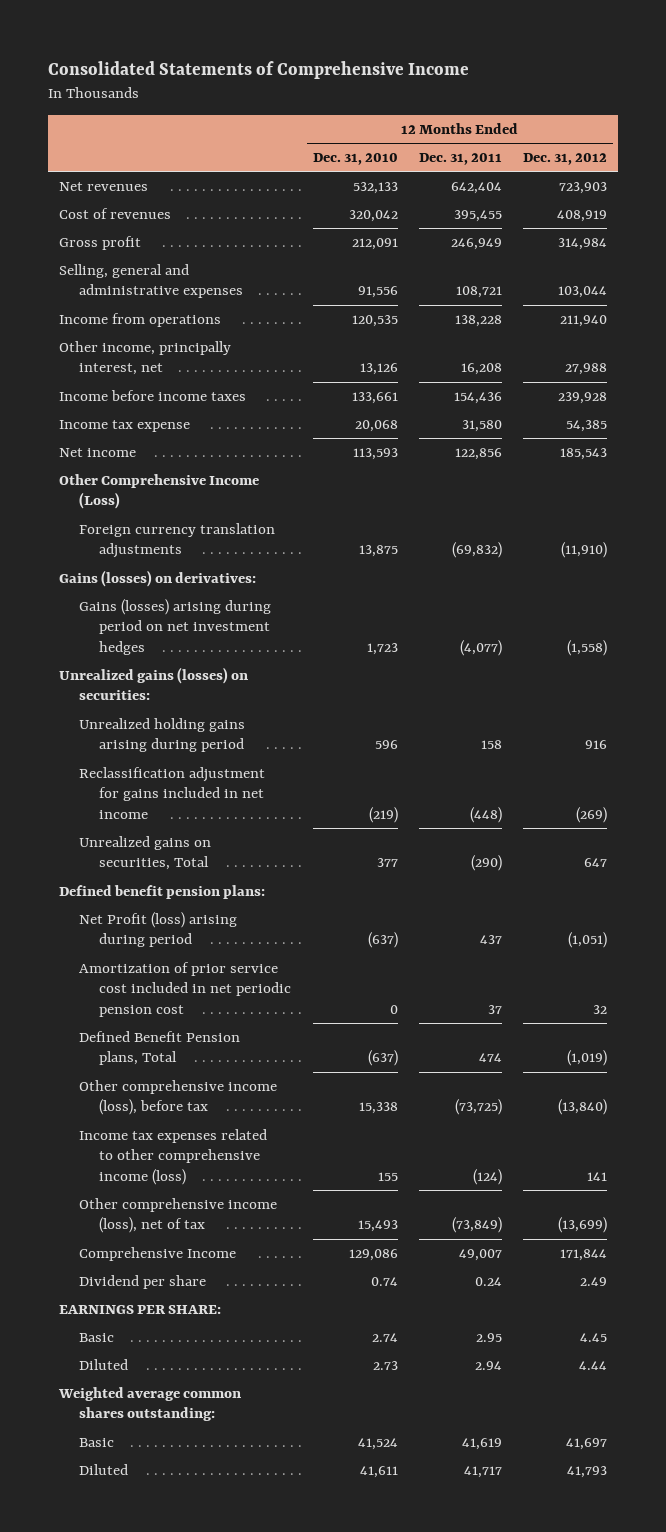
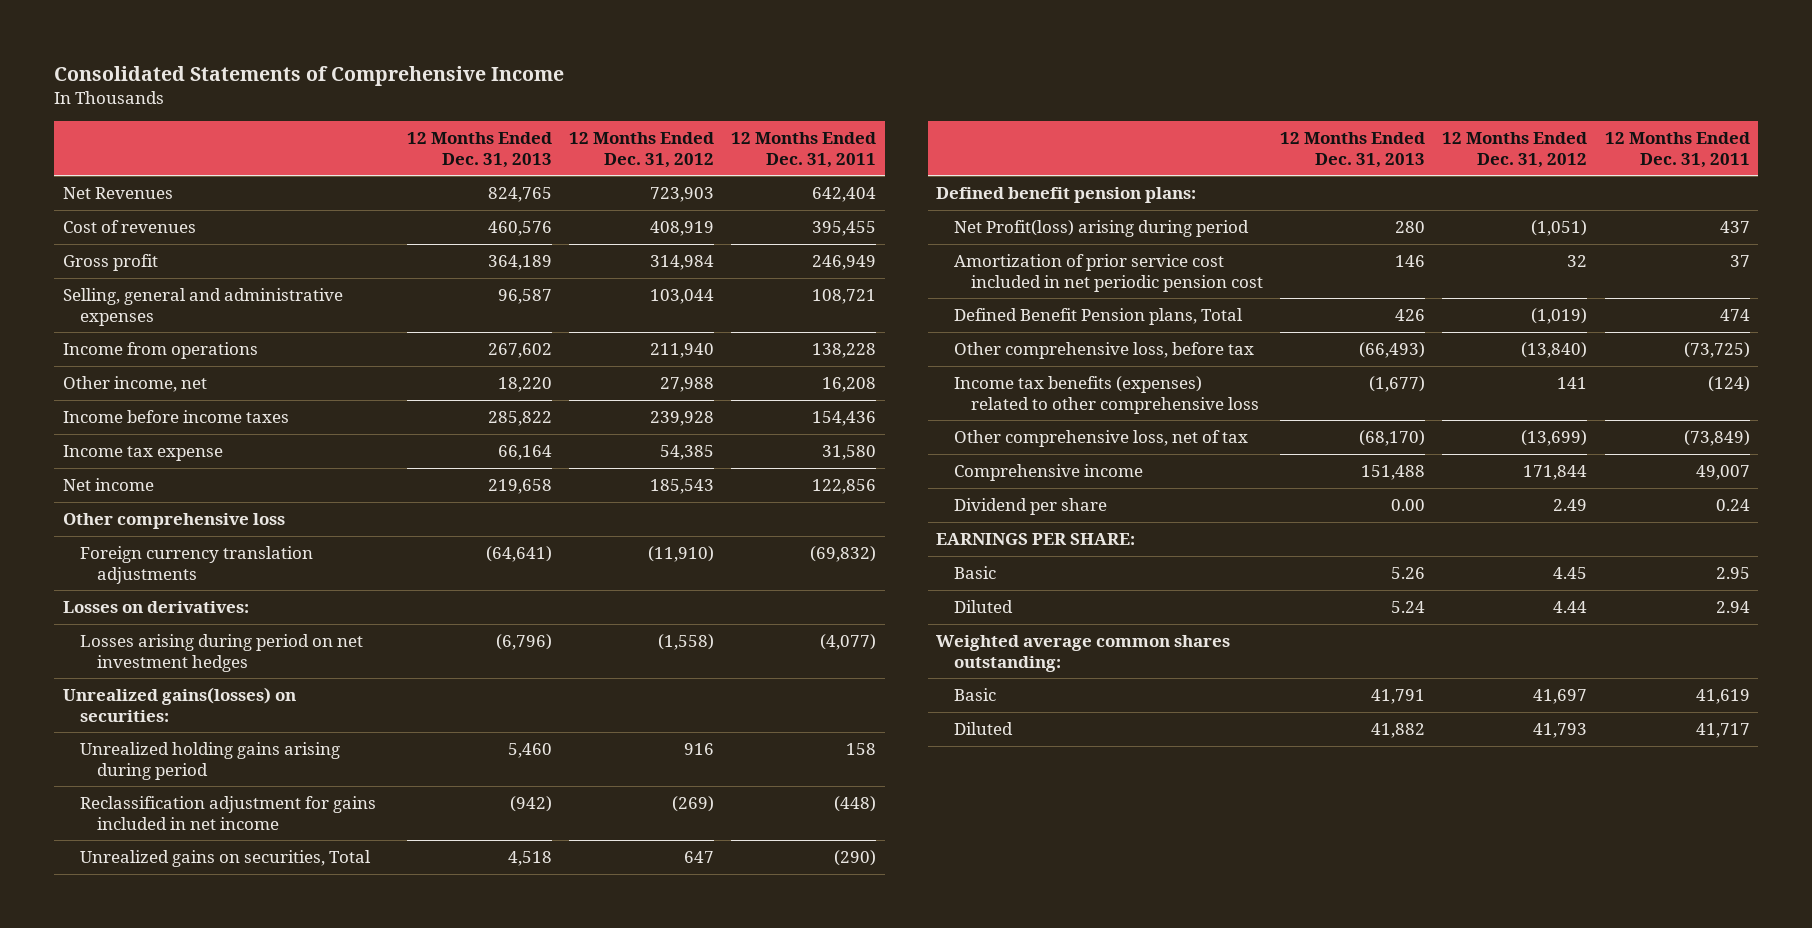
- | 12 Months Ended Dec. 31, 2010 | 12 Months Ended Dec. 31, 2011 | 12 Months Ended Dec. 31, 2012
+ | 12 Months Ended Dec. 31, 2013 | 12 Months Ended Dec. 31, 2012 | 12 Months Ended Dec. 31, 2011
- Net revenues | 532,133 | 642,404 | 723,903
+ Net Revenues | 824,765 | 723,903 | 642,404
- Other income, principally interest, net | 13,126 | 16,208 | 27,988
+ Other income, net | 18,220 | 27,988 | 16,208
- Other Comprehensive Income (Loss)
+ Other comprehensive loss
- Gains (losses) on derivatives:
- Gains (losses) arising during period on net investment hedges | 1,723 | (4,077) | (1,558)
- Unrealized gains (losses) on securities:
+ Losses on derivatives:
+ Losses arising during period on net investment hedges | (6,796) | (1,558) | (4,077)
+ Unrealized gains(losses) on securities:
- Net Profit (loss) arising during period | (637) | 437 | (1,051)
+ Net Profit(loss) arising during period | 280 | (1,051) | 437
- Other comprehensive income (loss), before tax | 15,338 | (73,725) | (13,840)
- Income tax expenses related to other comprehensive income (loss) | 155 | (124) | 141
- Other comprehensive income (loss), net of tax | 15,493 | (73,849) | (13,699)
- Comprehensive Income | 129,086 | 49,007 | 171,844
+ Other comprehensive loss, before tax | (66,493) | (13,840) | (73,725)
+ Income tax benefits (expenses) related to other comprehensive loss | (1,677) | 141 | (124)
+ Other comprehensive loss, net of tax | (68,170) | (13,699) | (73,849)
+ Comprehensive income | 151,488 | 171,844 | 49,007

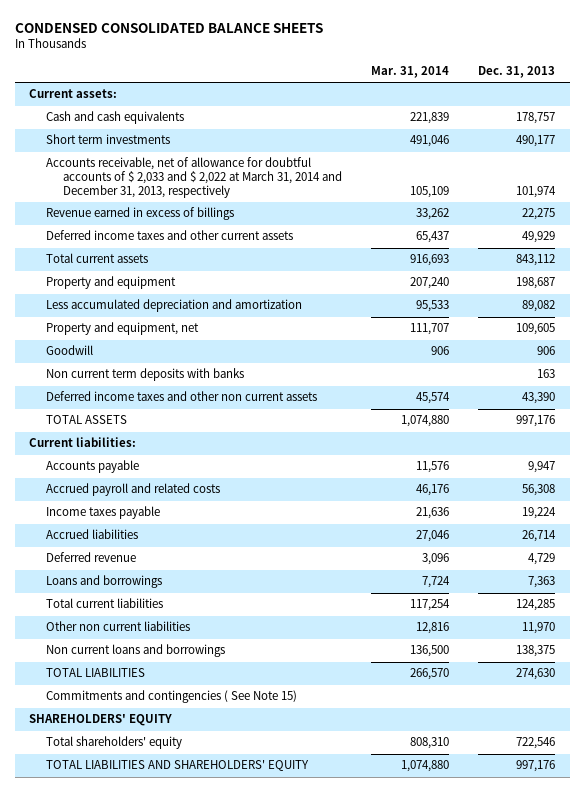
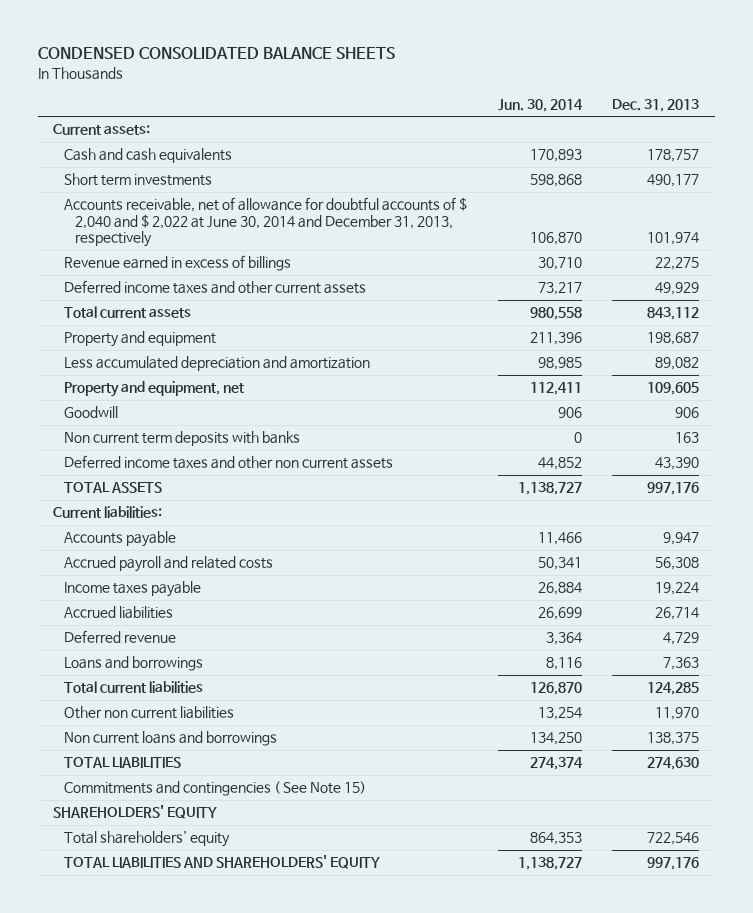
- | Mar. 31, 2014 | Dec. 31, 2013
+ | Jun. 30, 2014 | Dec. 31, 2013
- Accounts receivable, net of allowance for doubtful accounts of $ 2,033 and $ 2,022 at March 31, 2014 and December 31, 2013, respectively | 105,109 | 101,974
+ Accounts receivable, net of allowance for doubtful accounts of $ 2,040 and $ 2,022 at June 30, 2014 and December 31, 2013, respectively | 106,870 | 101,974

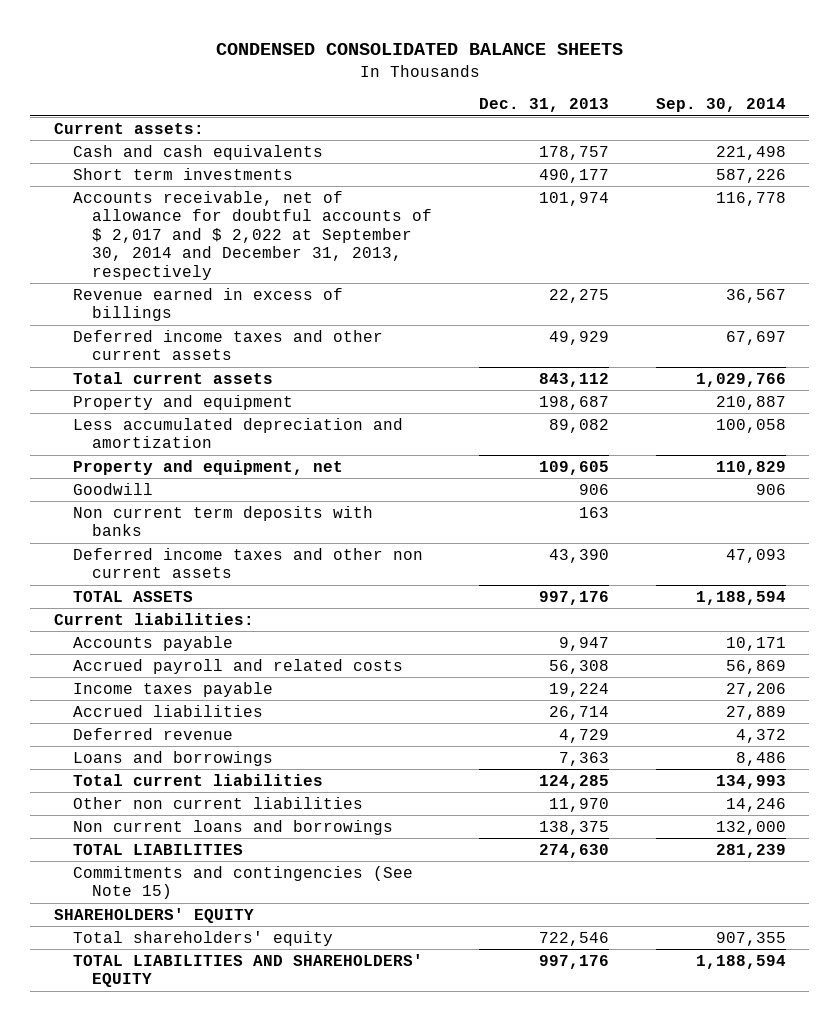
- | Jun. 30, 2014 | Dec. 31, 2013
+ | Dec. 31, 2013 | Sep. 30, 2014
- Accounts receivable, net of allowance for doubtful accounts of $ 2,040 and $ 2,022 at June 30, 2014 and December 31, 2013, respectively | 106,870 | 101,974
+ Accounts receivable, net of allowance for doubtful accounts of $ 2,017 and $ 2,022 at September 30, 2014 and December 31, 2013, respectively | 101,974 | 116,778
- Commitments and contingencies ( See Note 15)
+ Commitments and contingencies (See Note 15)

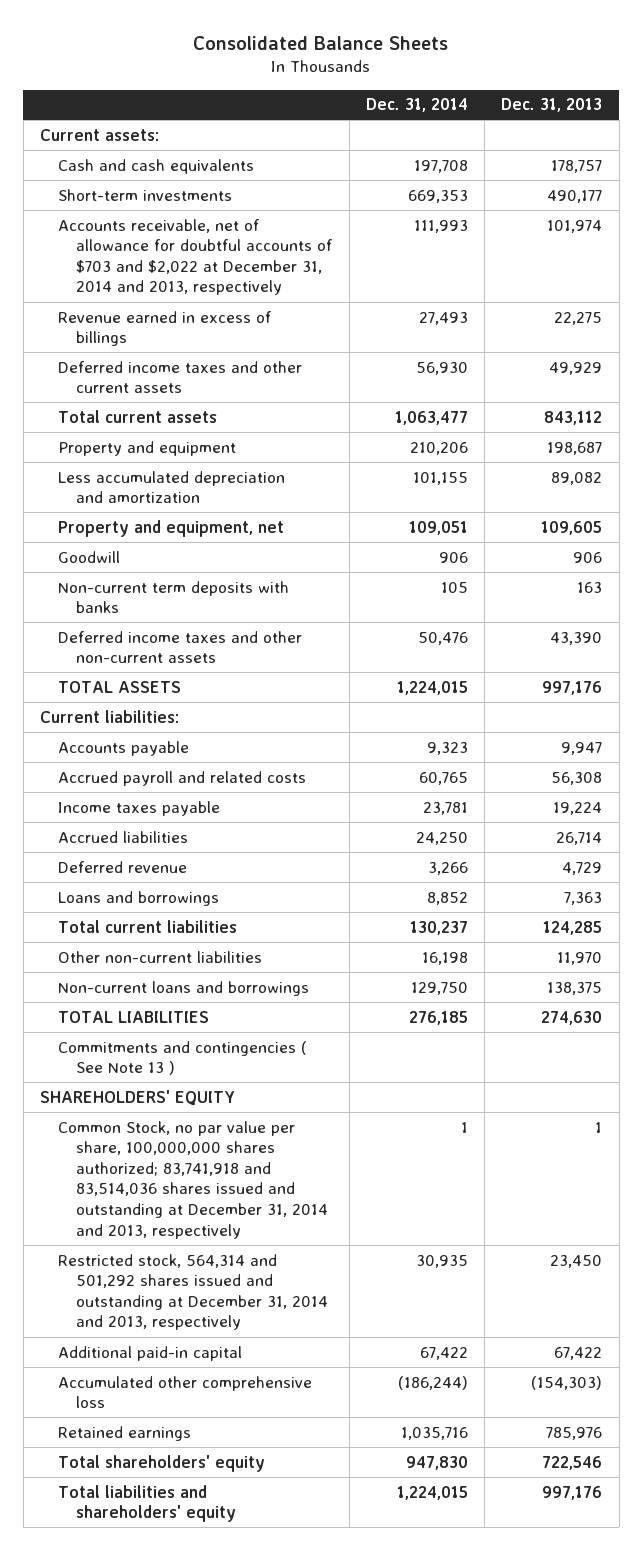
- CONDENSED CONSOLIDATED BALANCE SHEETS
+ Consolidated Balance Sheets
- | Dec. 31, 2013 | Sep. 30, 2014
+ | Dec. 31, 2014 | Dec. 31, 2013
- Short term investments | 490,177 | 587,226
- Accounts receivable, net of allowance for doubtful accounts of $ 2,017 and $ 2,022 at September 30, 2014 and December 31, 2013, respectively | 101,974 | 116,778
+ Short-term investments | 669,353 | 490,177
+ Accounts receivable, net of allowance for doubtful accounts of $703 and $2,022 at December 31, 2014 and 2013, respectively | 111,993 | 101,974
- Non current term deposits with banks | 163 |
- Deferred income taxes and other non current assets | 43,390 | 47,093
+ Non-current term deposits with banks | 105 | 163
+ Deferred income taxes and other non-current assets | 50,476 | 43,390
- Other non current liabilities | 11,970 | 14,246
- Non current loans and borrowings | 138,375 | 132,000
+ Other non-current liabilities | 16,198 | 11,970
+ Non-current loans and borrowings | 129,750 | 138,375
- Commitments and contingencies (See Note 15)
+ Commitments and contingencies ( See Note 13 )
+ Common Stock, no par value per share, 100,000,000 shares authorized; 83,741,918 and 83,514,036 shares issued and outstanding at December 31, 2014 and 2013, respectively | 1 | 1
+ Restricted stock, 564,314 and 501,292 shares issued and outstanding at December 31, 2014 and 2013, respectively | 30,935 | 23,450
+ Additional paid-in capital | 67,422 | 67,422
+ Accumulated other comprehensive loss | (186,244) | (154,303)
+ Retained earnings | 1,035,716 | 785,976
- TOTAL LIABILITIES AND SHAREHOLDERS' EQUITY | 997,176 | 1,188,594
+ Total liabilities and shareholders' equity | 1,224,015 | 997,176

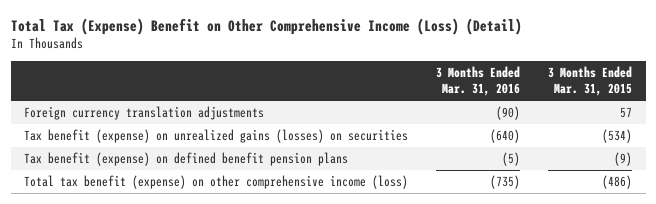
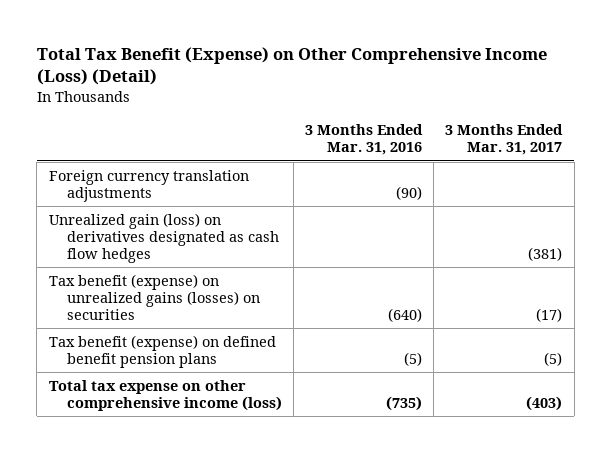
- Total Tax (Expense) Benefit on Other Comprehensive Income (Loss) (Detail)
+ Total Tax Benefit (Expense) on Other Comprehensive Income (Loss) (Detail)
- | 3 Months Ended Mar. 31, 2016 | 3 Months Ended Mar. 31, 2015
+ | 3 Months Ended Mar. 31, 2016 | 3 Months Ended Mar. 31, 2017
+ Unrealized gain (loss) on derivatives designated as cash flow hedges | | (381)
- Total tax benefit (expense) on other comprehensive income (loss) | (735) | (486)
+ Total tax expense on other comprehensive income (loss) | (735) | (403)

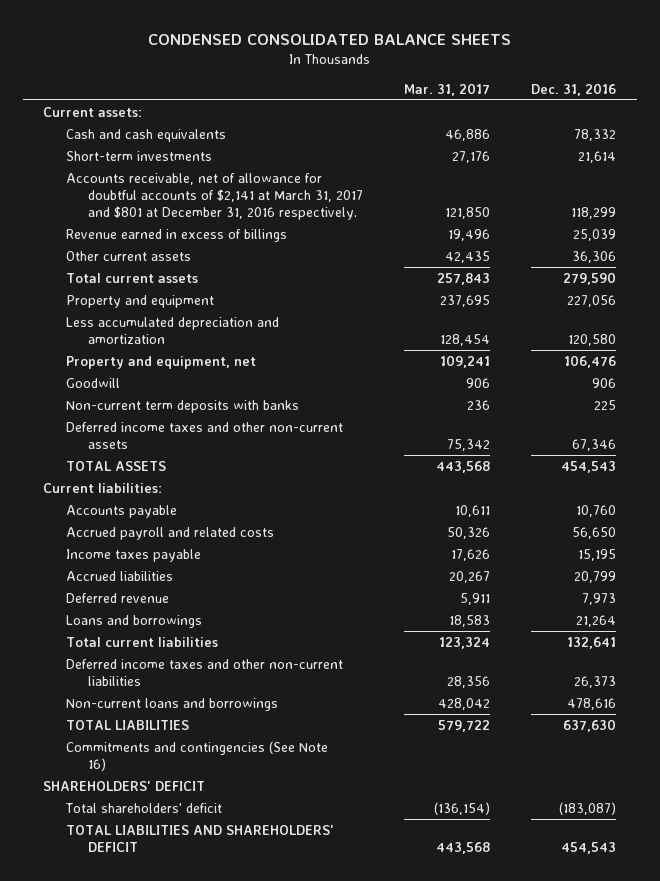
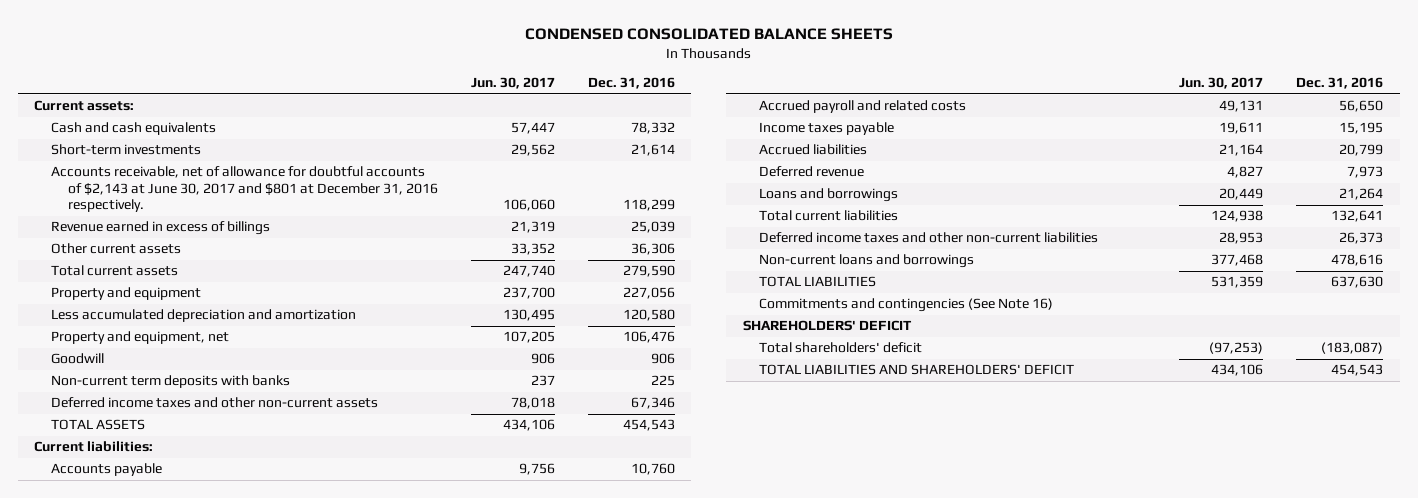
- | Mar. 31, 2017 | Dec. 31, 2016
+ | Jun. 30, 2017 | Dec. 31, 2016
- Accounts receivable, net of allowance for doubtful accounts of $2,141 at March 31, 2017 and $801 at December 31, 2016 respectively. | 121,850 | 118,299
+ Accounts receivable, net of allowance for doubtful accounts of $2,143 at June 30, 2017 and $801 at December 31, 2016 respectively. | 106,060 | 118,299

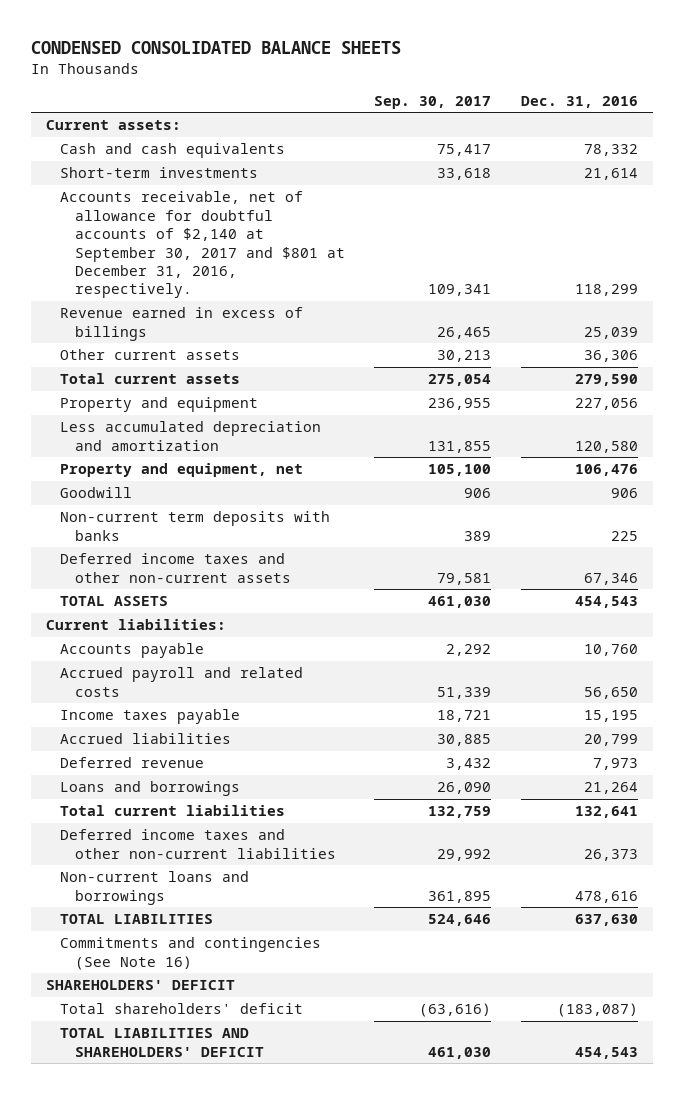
- | Jun. 30, 2017 | Dec. 31, 2016
+ | Sep. 30, 2017 | Dec. 31, 2016
- Accounts receivable, net of allowance for doubtful accounts of $2,143 at June 30, 2017 and $801 at December 31, 2016 respectively. | 106,060 | 118,299
+ Accounts receivable, net of allowance for doubtful accounts of $2,140 at September 30, 2017 and $801 at December 31, 2016, respectively. | 109,341 | 118,299

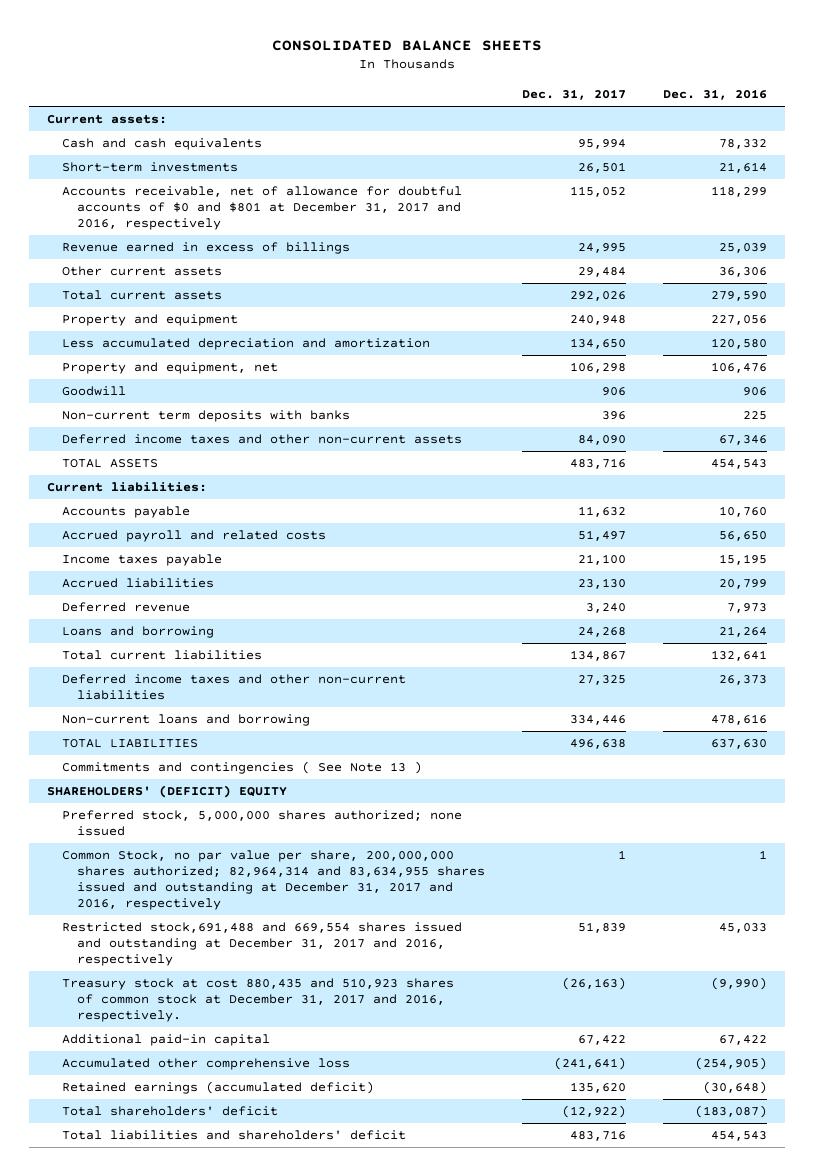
- CONDENSED CONSOLIDATED BALANCE SHEETS
+ CONSOLIDATED BALANCE SHEETS
- | Sep. 30, 2017 | Dec. 31, 2016
+ | Dec. 31, 2017 | Dec. 31, 2016
- Accounts receivable, net of allowance for doubtful accounts of $2,140 at September 30, 2017 and $801 at December 31, 2016, respectively. | 109,341 | 118,299
+ Accounts receivable, net of allowance for doubtful accounts of $0 and $801 at December 31, 2017 and 2016, respectively | 115,052 | 118,299
- Loans and borrowings | 26,090 | 21,264
+ Loans and borrowing | 24,268 | 21,264
- Non-current loans and borrowings | 361,895 | 478,616
+ Non-current loans and borrowing | 334,446 | 478,616
- Commitments and contingencies (See Note 16)
- SHAREHOLDERS' DEFICIT
+ Commitments and contingencies ( See Note 13 )
+ SHAREHOLDERS' (DEFICIT) EQUITY
+ Preferred stock, 5,000,000 shares authorized; none issued
+ Common Stock, no par value per share, 200,000,000 shares authorized; 82,964,314 and 83,634,955 shares issued and outstanding at December 31, 2017 and 2016, respectively | 1 | 1
+ Restricted stock,691,488 and 669,554 shares issued and outstanding at December 31, 2017 and 2016, respectively | 51,839 | 45,033
+ Treasury stock at cost 880,435 and 510,923 shares of common stock at December 31, 2017 and 2016, respectively. | (26,163) | (9,990)
+ Additional paid-in capital | 67,422 | 67,422
+ Accumulated other comprehensive loss | (241,641) | (254,905)
+ Retained earnings (accumulated deficit) | 135,620 | (30,648)
- TOTAL LIABILITIES AND SHAREHOLDERS' DEFICIT | 461,030 | 454,543
+ Total liabilities and shareholders' deficit | 483,716 | 454,543

